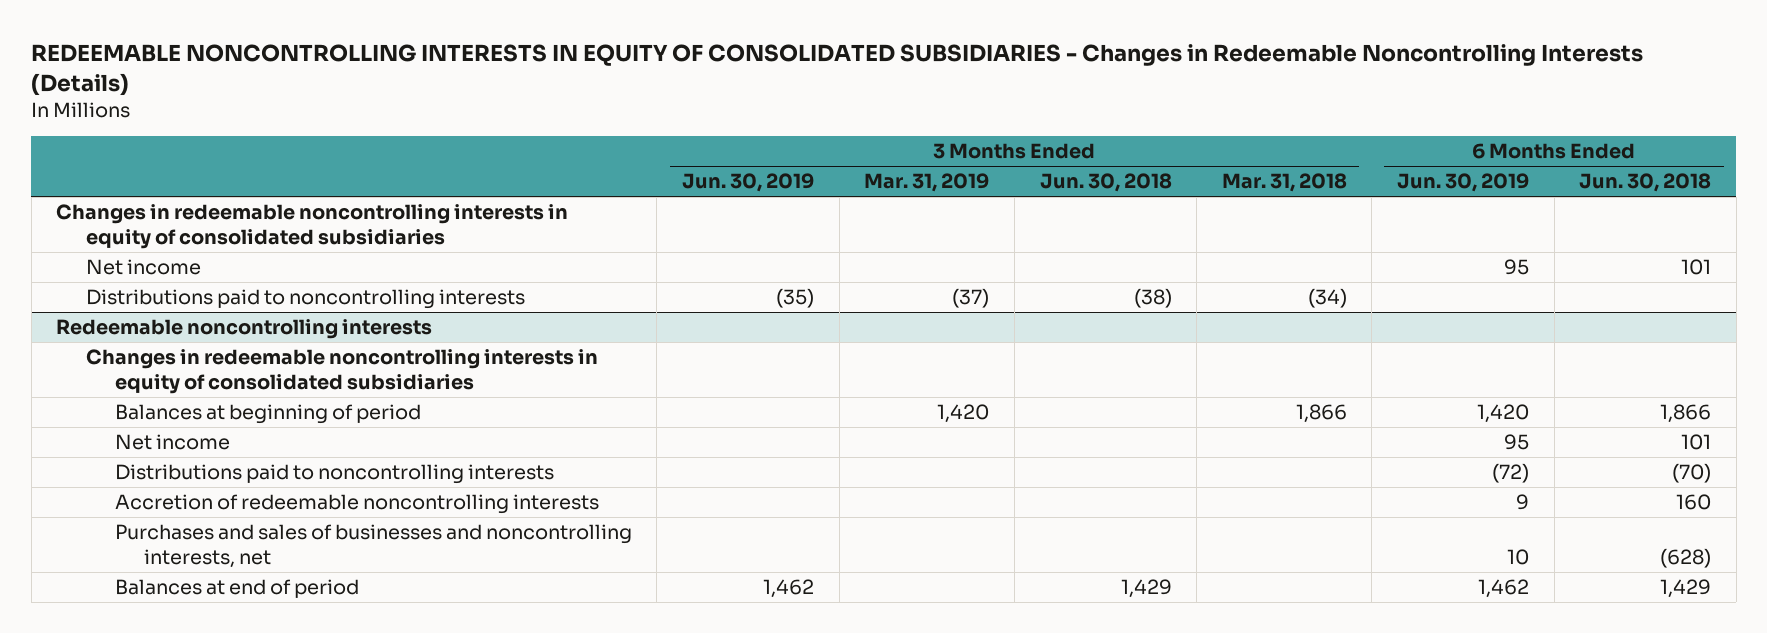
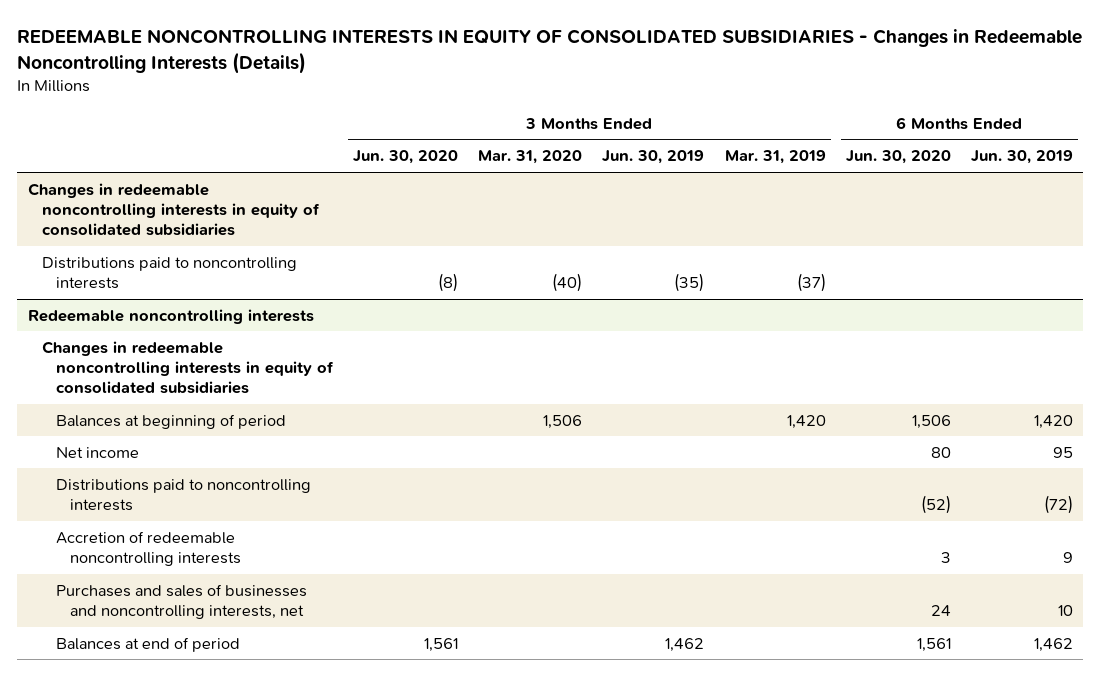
- | 3 Months Ended Jun. 30, 2019 | 3 Months Ended Mar. 31, 2019 | 3 Months Ended Jun. 30, 2018 | 3 Months Ended Mar. 31, 2018 | 6 Months Ended Jun. 30, 2019 | 6 Months Ended Jun. 30, 2018
+ | 3 Months Ended Jun. 30, 2020 | 3 Months Ended Mar. 31, 2020 | 3 Months Ended Jun. 30, 2019 | 3 Months Ended Mar. 31, 2019 | 6 Months Ended Jun. 30, 2020 | 6 Months Ended Jun. 30, 2019
- Net income | | | | | 95 | 101

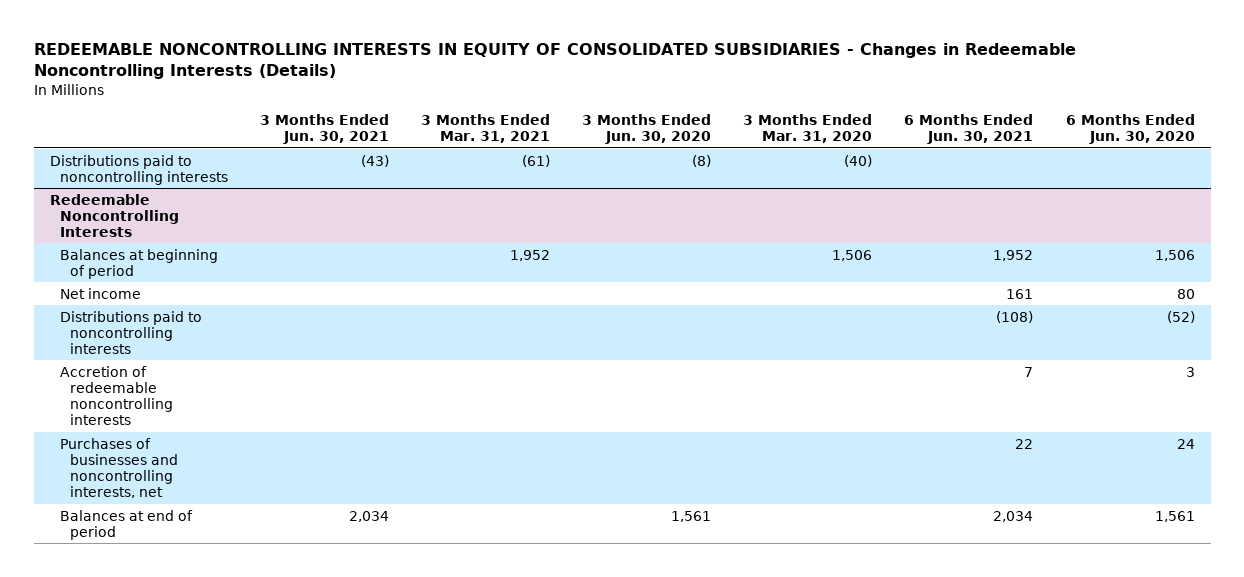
- | 3 Months Ended Jun. 30, 2020 | 3 Months Ended Mar. 31, 2020 | 3 Months Ended Jun. 30, 2019 | 3 Months Ended Mar. 31, 2019 | 6 Months Ended Jun. 30, 2020 | 6 Months Ended Jun. 30, 2019
+ | 3 Months Ended Jun. 30, 2021 | 3 Months Ended Mar. 31, 2021 | 3 Months Ended Jun. 30, 2020 | 3 Months Ended Mar. 31, 2020 | 6 Months Ended Jun. 30, 2021 | 6 Months Ended Jun. 30, 2020
- Changes in redeemable noncontrolling interests in equity of consolidated subsidiaries
- Redeemable noncontrolling interests
- Changes in redeemable noncontrolling interests in equity of consolidated subsidiaries
+ Redeemable Noncontrolling Interests
- Purchases and sales of businesses and noncontrolling interests, net | | | | | 24 | 10
+ Purchases of businesses and noncontrolling interests, net | | | | | 22 | 24

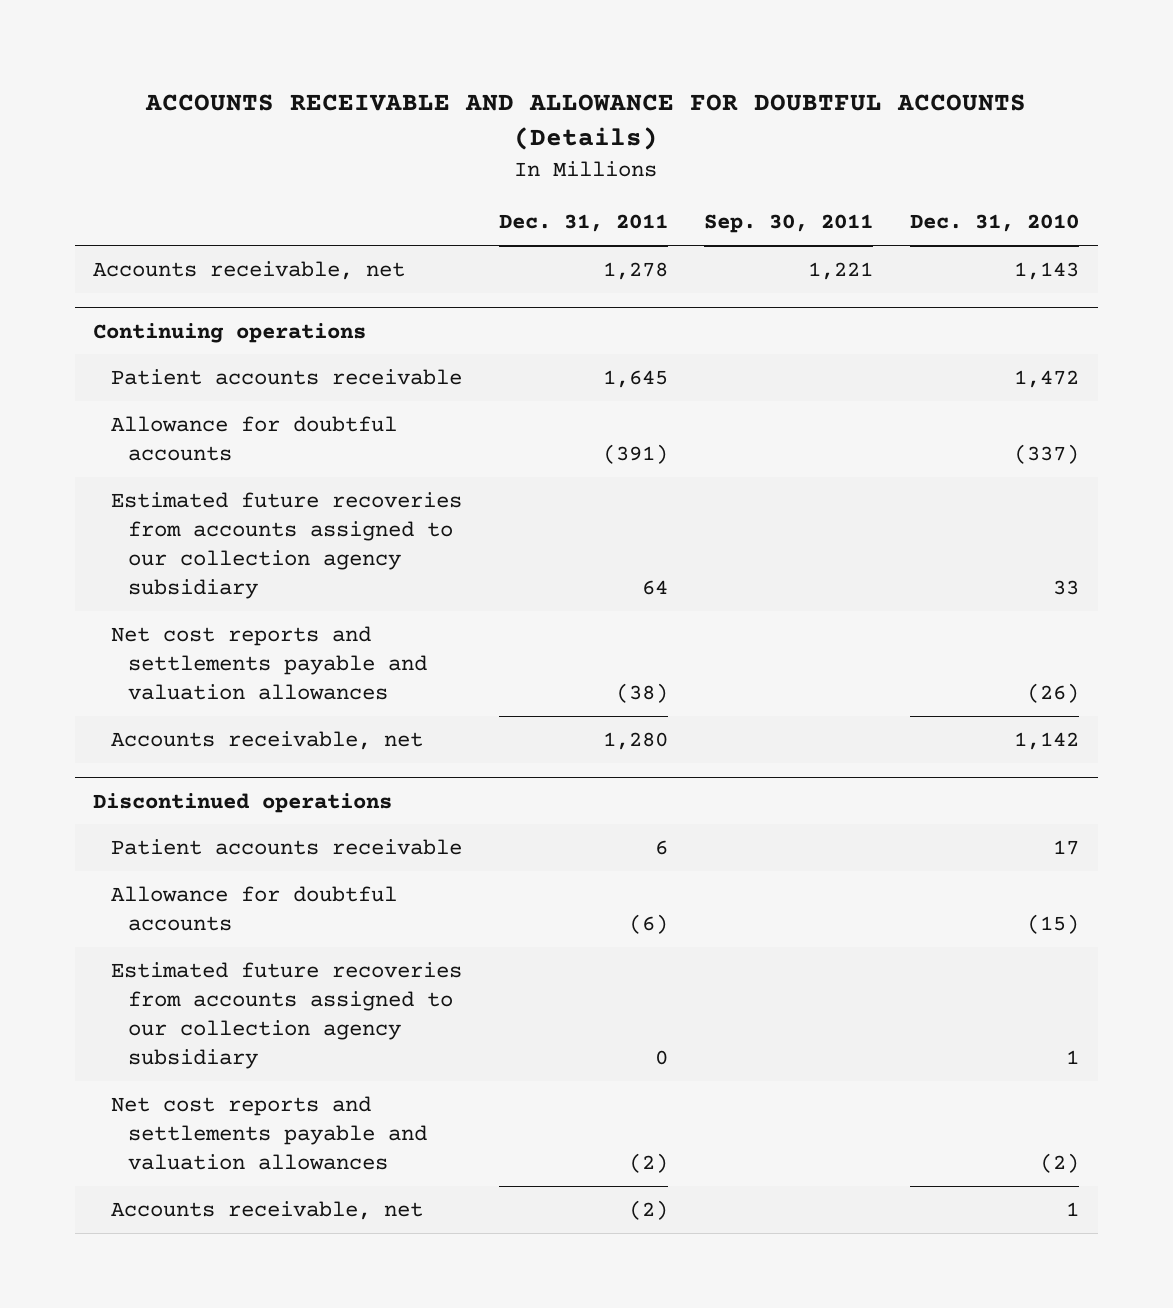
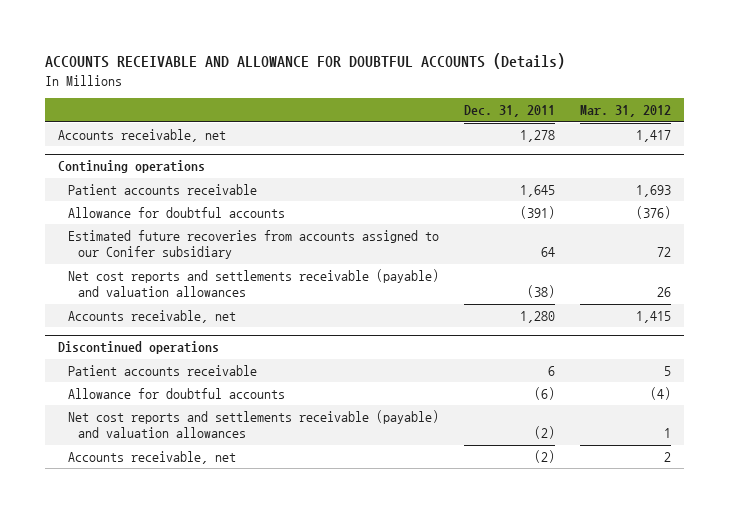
- | Dec. 31, 2011 | Sep. 30, 2011 | Dec. 31, 2010
+ | Dec. 31, 2011 | Mar. 31, 2012
@ Continuing operations
- Estimated future recoveries from accounts assigned to our collection agency subsidiary | 64 | | 33
- Net cost reports and settlements payable and valuation allowances | (38) | | (26)
+ Estimated future recoveries from accounts assigned to our Conifer subsidiary | 64 | 72
+ Net cost reports and settlements receivable (payable) and valuation allowances | (38) | 26
@ Discontinued operations
- Estimated future recoveries from accounts assigned to our collection agency subsidiary | 0 | | 1
- Net cost reports and settlements payable and valuation allowances | (2) | | (2)
+ Net cost reports and settlements receivable (payable) and valuation allowances | (2) | 1

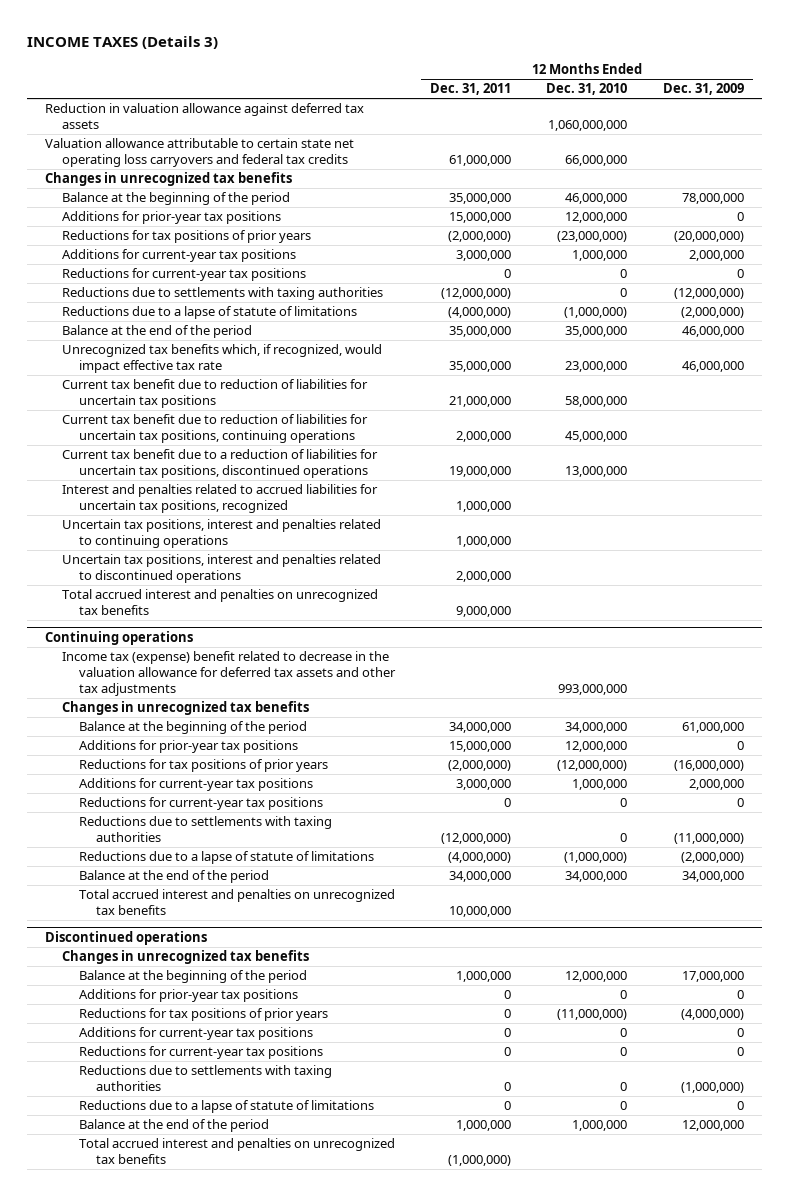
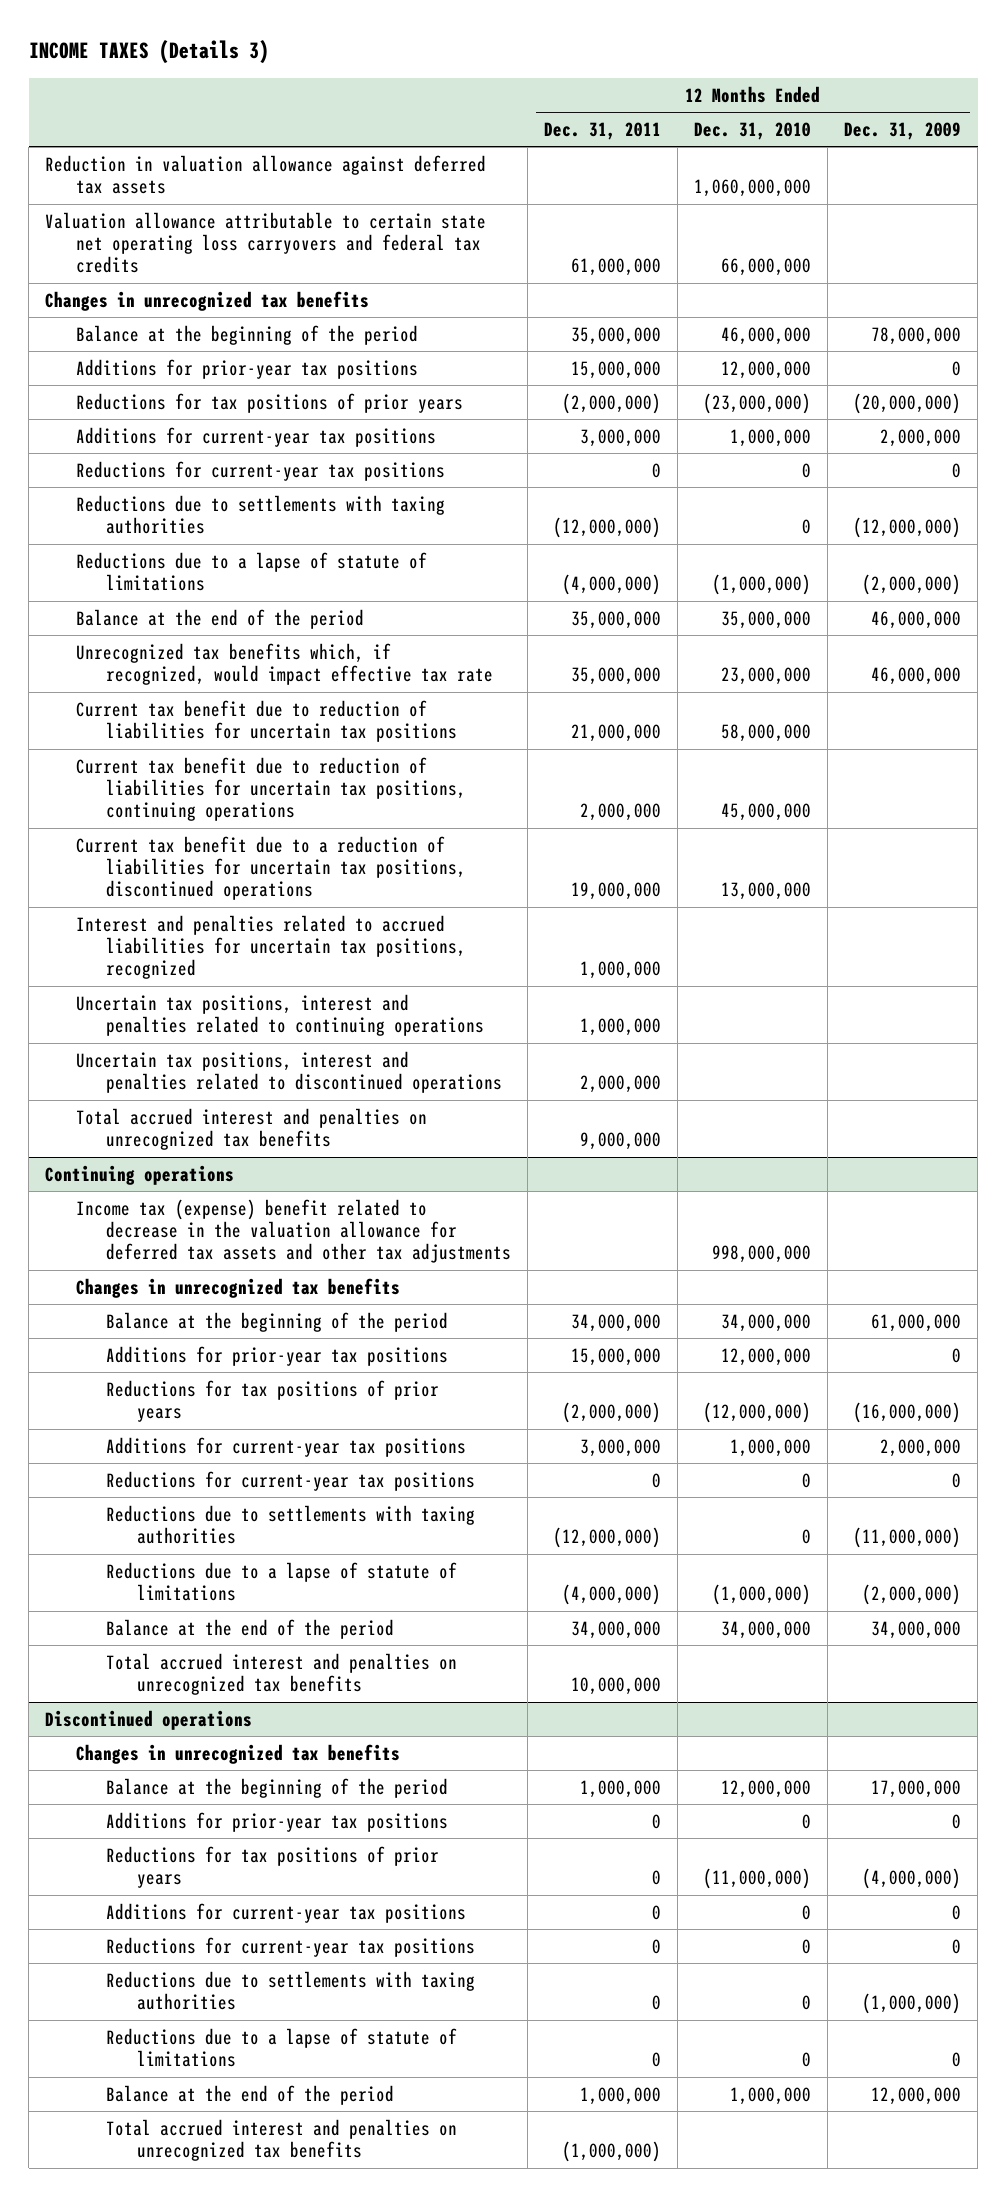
@ Continuing operations
- Income tax (expense) benefit related to decrease in the valuation allowance for deferred tax assets and other tax adjustments | | 993,000,000 |
+ Income tax (expense) benefit related to decrease in the valuation allowance for deferred tax assets and other tax adjustments | | 998,000,000 |

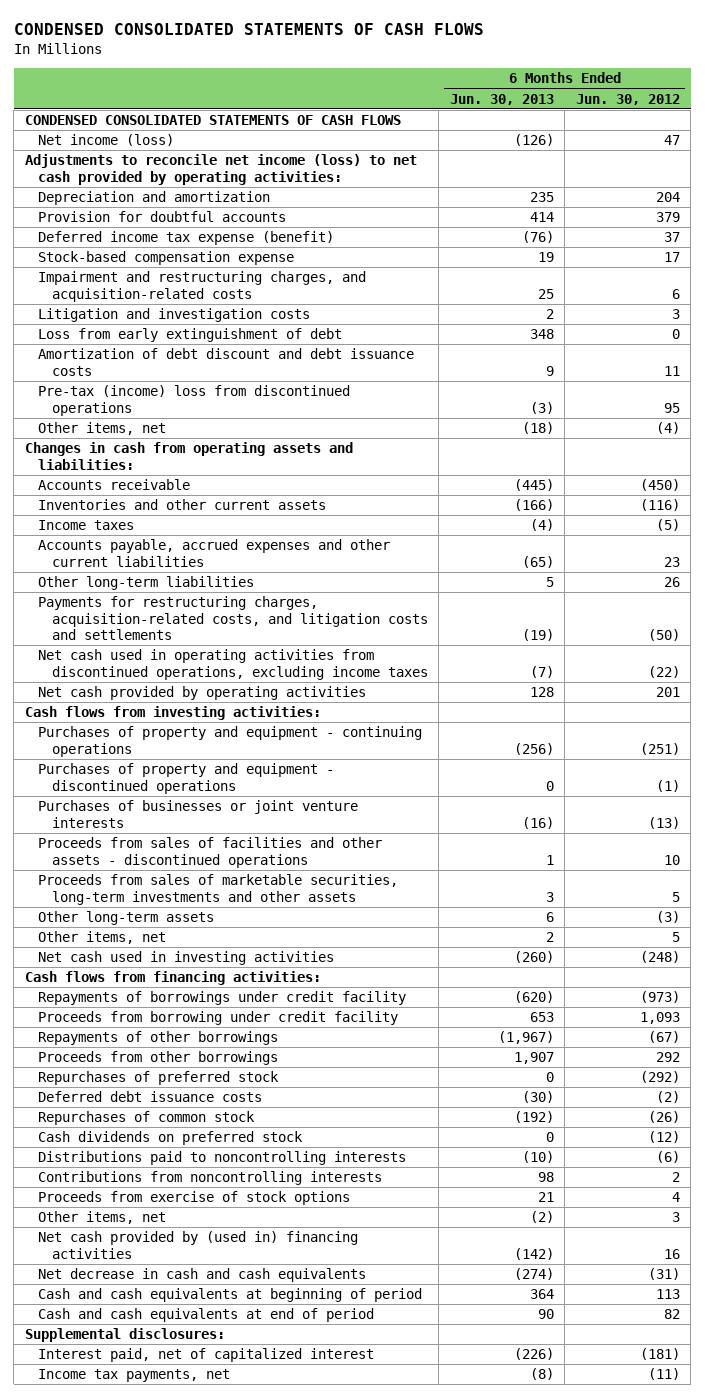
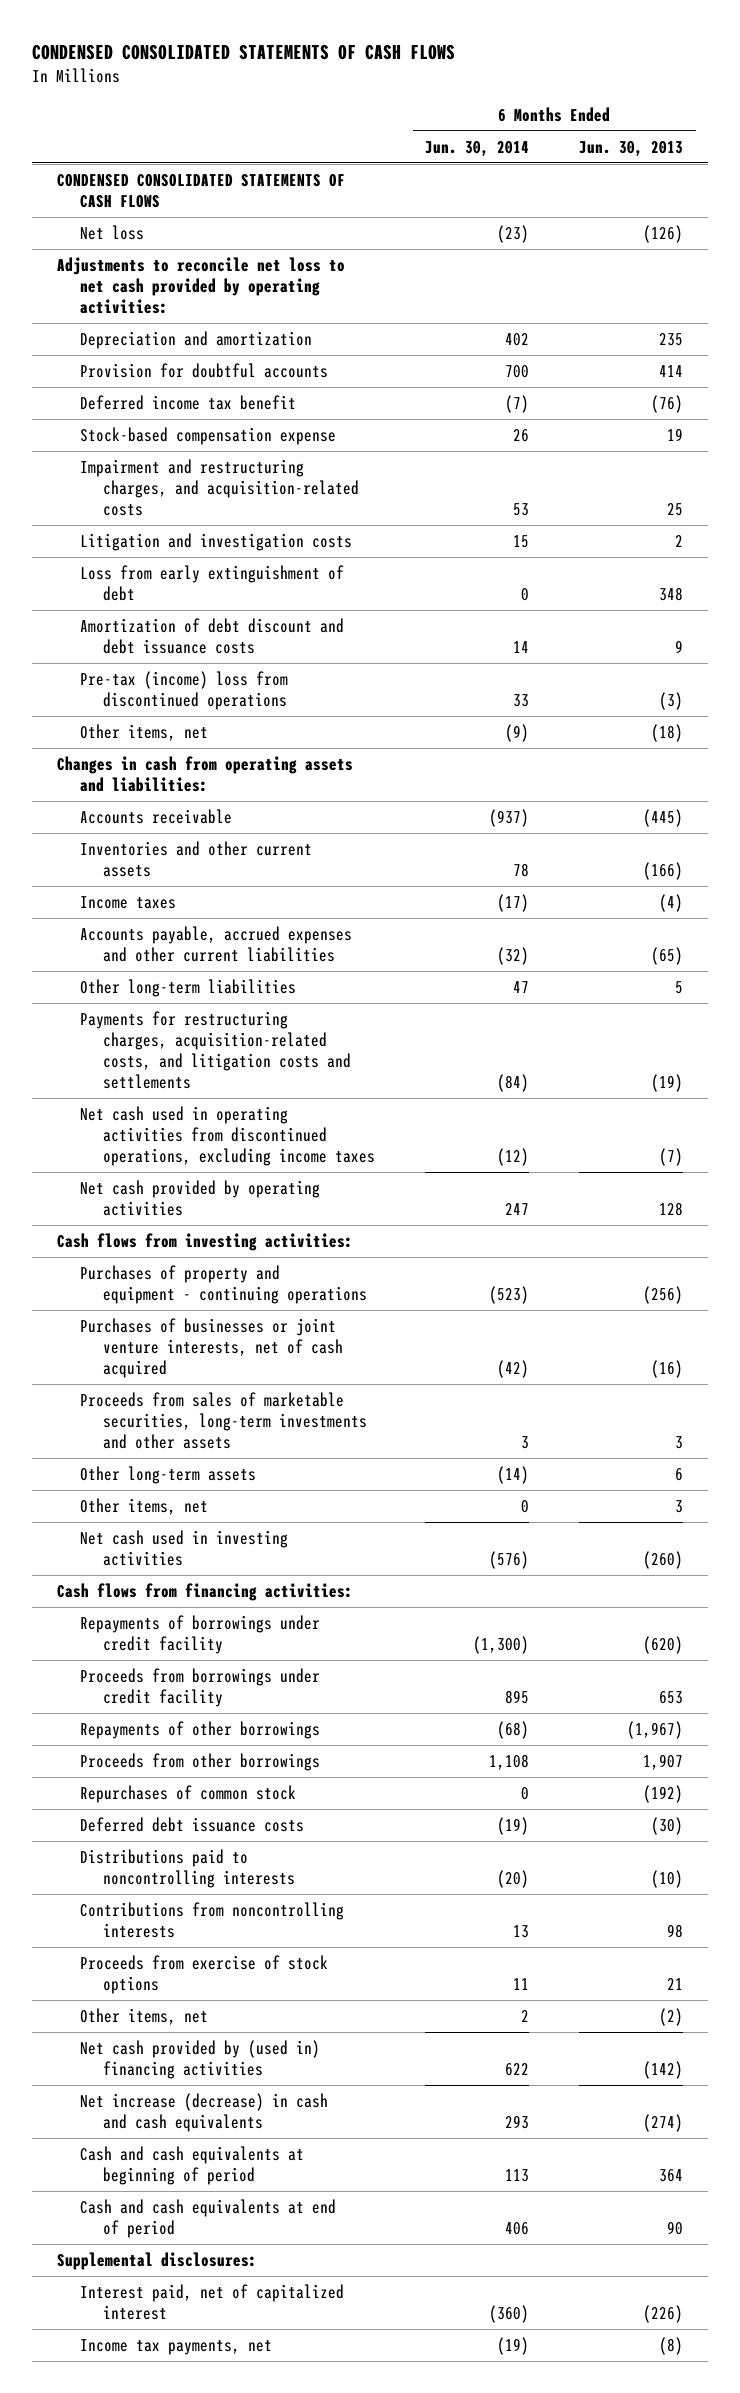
- | 6 Months Ended Jun. 30, 2013 | 6 Months Ended Jun. 30, 2012
+ | 6 Months Ended Jun. 30, 2014 | 6 Months Ended Jun. 30, 2013
- Net income (loss) | (126) | 47
- Adjustments to reconcile net income (loss) to net cash provided by operating activities:
+ Net loss | (23) | (126)
+ Adjustments to reconcile net loss to net cash provided by operating activities:
- Deferred income tax expense (benefit) | (76) | 37
+ Deferred income tax benefit | (7) | (76)
- Purchases of property and equipment - discontinued operations | 0 | (1)
- Purchases of businesses or joint venture interests | (16) | (13)
- Proceeds from sales of facilities and other assets - discontinued operations | 1 | 10
+ Purchases of businesses or joint venture interests, net of cash acquired | (42) | (16)
- Other items, net | 2 | 5
+ Other items, net | 0 | 3
- Proceeds from borrowing under credit facility | 653 | 1,093
+ Proceeds from borrowings under credit facility | 895 | 653
- Repurchases of preferred stock | 0 | (292)
- Cash dividends on preferred stock | 0 | (12)
moved down: Deferred debt issuance costs | (19) | (30)
- Net decrease in cash and cash equivalents | (274) | (31)
+ Net increase (decrease) in cash and cash equivalents | 293 | (274)

